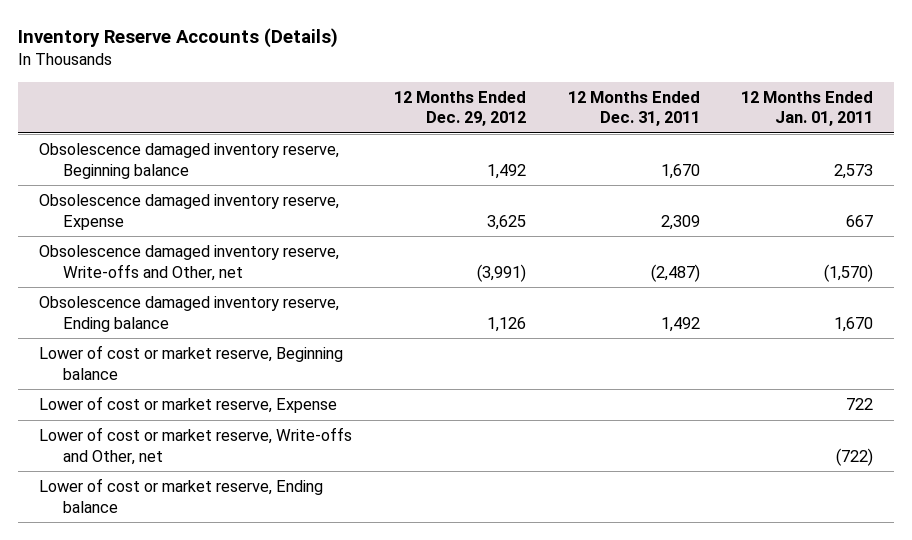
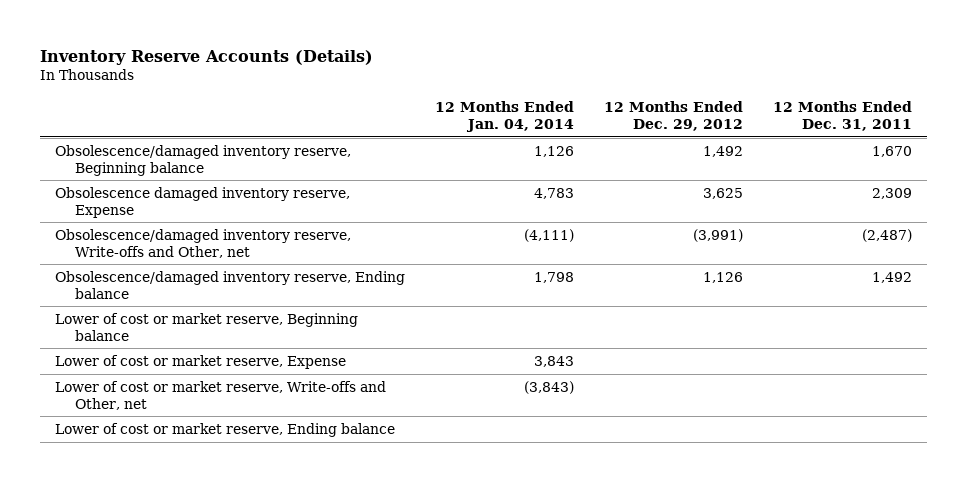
- | 12 Months Ended Dec. 29, 2012 | 12 Months Ended Dec. 31, 2011 | 12 Months Ended Jan. 01, 2011
+ | 12 Months Ended Jan. 04, 2014 | 12 Months Ended Dec. 29, 2012 | 12 Months Ended Dec. 31, 2011
- Obsolescence damaged inventory reserve, Beginning balance | 1,492 | 1,670 | 2,573
+ Obsolescence/damaged inventory reserve, Beginning balance | 1,126 | 1,492 | 1,670
- Obsolescence damaged inventory reserve, Write-offs and Other, net | (3,991) | (2,487) | (1,570)
- Obsolescence damaged inventory reserve, Ending balance | 1,126 | 1,492 | 1,670
+ Obsolescence/damaged inventory reserve, Write-offs and Other, net | (4,111) | (3,991) | (2,487)
+ Obsolescence/damaged inventory reserve, Ending balance | 1,798 | 1,126 | 1,492

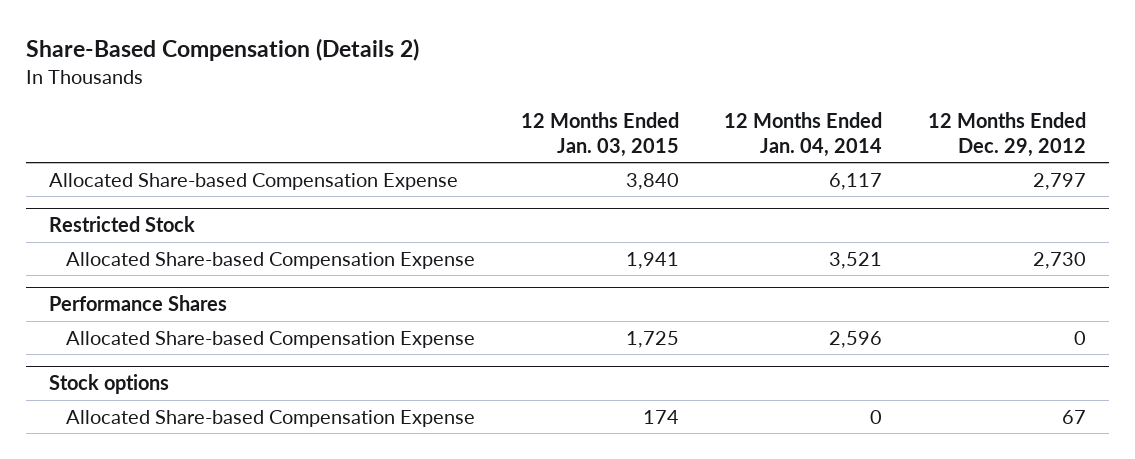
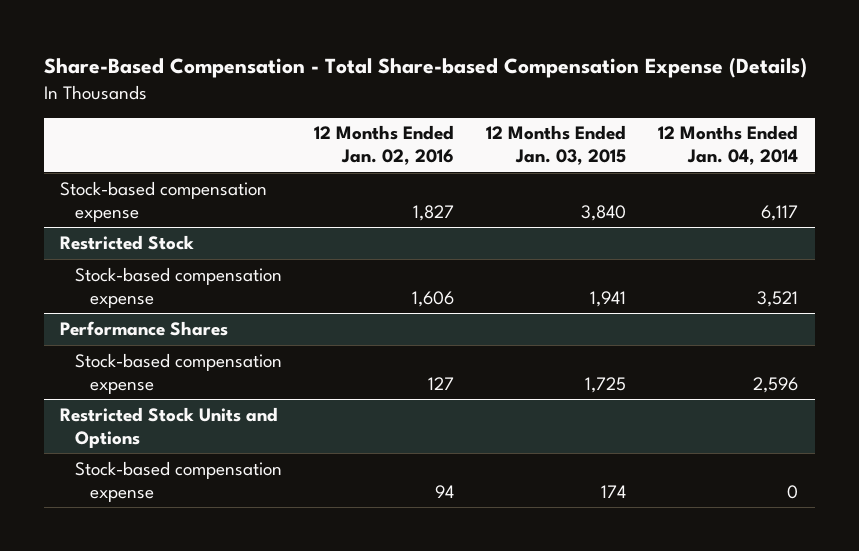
- Share-Based Compensation (Details 2)
+ Share-Based Compensation - Total Share-based Compensation Expense (Details)
- | 12 Months Ended Jan. 03, 2015 | 12 Months Ended Jan. 04, 2014 | 12 Months Ended Dec. 29, 2012
+ | 12 Months Ended Jan. 02, 2016 | 12 Months Ended Jan. 03, 2015 | 12 Months Ended Jan. 04, 2014
- Allocated Share-based Compensation Expense | 3,840 | 6,117 | 2,797
+ Stock-based compensation expense | 1,827 | 3,840 | 6,117
@ Restricted Stock
- Allocated Share-based Compensation Expense | 1,941 | 3,521 | 2,730
+ Stock-based compensation expense | 1,606 | 1,941 | 3,521
@ Performance Shares
- Allocated Share-based Compensation Expense | 1,725 | 2,596 | 0
- Stock options
- Allocated Share-based Compensation Expense | 174 | 0 | 67
@ Performance Shares
+ Stock-based compensation expense | 127 | 1,725 | 2,596
+ Restricted Stock Units and Options
+ Stock-based compensation expense | 94 | 174 | 0

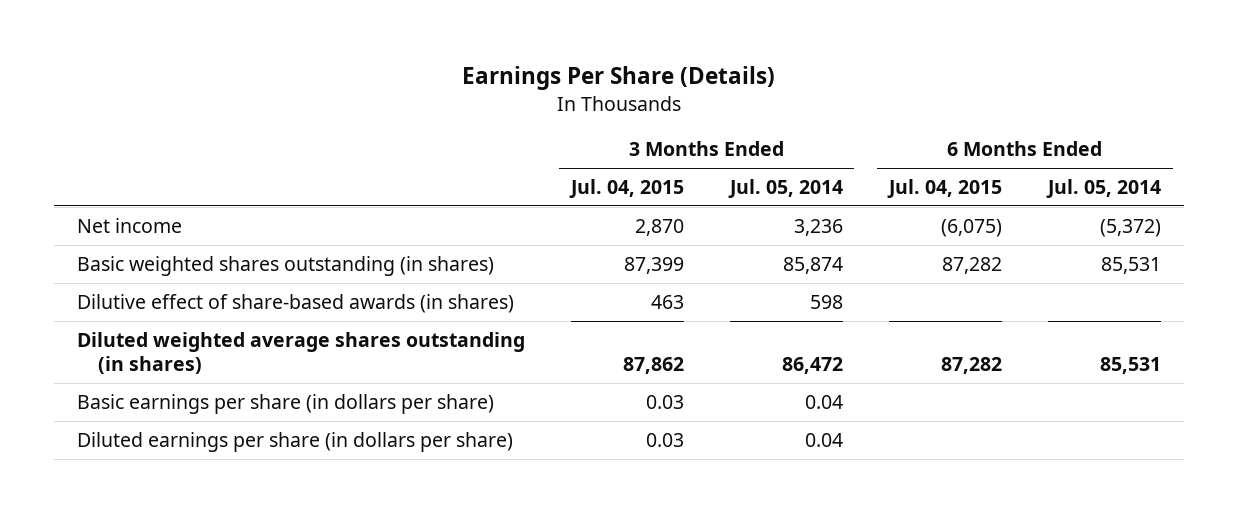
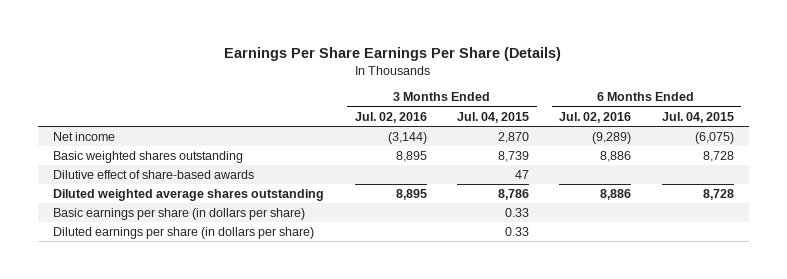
- Earnings Per Share (Details)
+ Earnings Per Share Earnings Per Share (Details)
- | 3 Months Ended Jul. 04, 2015 | 3 Months Ended Jul. 05, 2014 | 6 Months Ended Jul. 04, 2015 | 6 Months Ended Jul. 05, 2014
+ | 3 Months Ended Jul. 02, 2016 | 3 Months Ended Jul. 04, 2015 | 6 Months Ended Jul. 02, 2016 | 6 Months Ended Jul. 04, 2015
- Basic weighted shares outstanding (in shares) | 87,399 | 85,874 | 87,282 | 85,531
- Dilutive effect of share-based awards (in shares) | 463 | 598 | |
- Diluted weighted average shares outstanding (in shares) | 87,862 | 86,472 | 87,282 | 85,531
- Basic earnings per share (in dollars per share) | 0.03 | 0.04 | |
- Diluted earnings per share (in dollars per share) | 0.03 | 0.04 | |
+ Basic weighted shares outstanding | 8,895 | 8,739 | 8,886 | 8,728
+ Dilutive effect of share-based awards | | 47 | |
+ Diluted weighted average shares outstanding | 8,895 | 8,786 | 8,886 | 8,728
+ Basic earnings per share (in dollars per share) | | 0.33 | |
+ Diluted earnings per share (in dollars per share) | | 0.33 | |

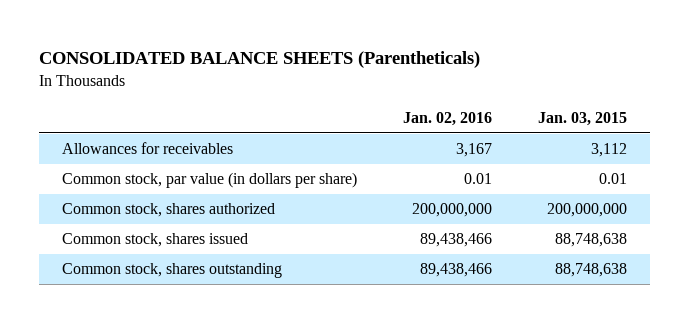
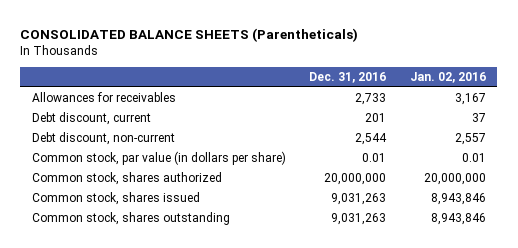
- | Jan. 02, 2016 | Jan. 03, 2015
+ | Dec. 31, 2016 | Jan. 02, 2016
+ Debt discount, current | 201 | 37
+ Debt discount, non-current | 2,544 | 2,557
- Common stock, shares authorized | 200,000,000 | 200,000,000
- Common stock, shares issued | 89,438,466 | 88,748,638
- Common stock, shares outstanding | 89,438,466 | 88,748,638
+ Common stock, shares authorized | 20,000,000 | 20,000,000
+ Common stock, shares issued | 9,031,263 | 8,943,846
+ Common stock, shares outstanding | 9,031,263 | 8,943,846

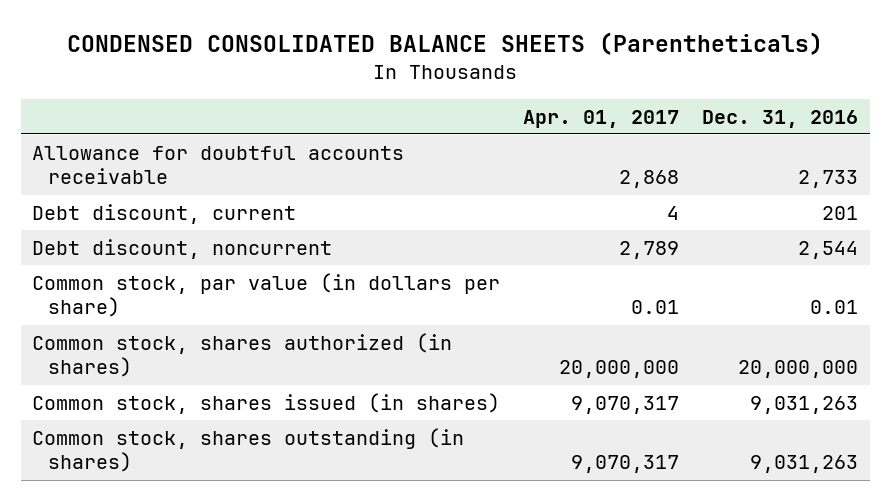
- CONSOLIDATED BALANCE SHEETS (Parentheticals)
+ CONDENSED CONSOLIDATED BALANCE SHEETS (Parentheticals)
- | Dec. 31, 2016 | Jan. 02, 2016
+ | Apr. 01, 2017 | Dec. 31, 2016
- Allowances for receivables | 2,733 | 3,167
+ Allowance for doubtful accounts receivable | 2,868 | 2,733
- Debt discount, non-current | 2,544 | 2,557
+ Debt discount, noncurrent | 2,789 | 2,544
- Common stock, shares authorized | 20,000,000 | 20,000,000
- Common stock, shares issued | 9,031,263 | 8,943,846
- Common stock, shares outstanding | 9,031,263 | 8,943,846
+ Common stock, shares authorized (in shares) | 20,000,000 | 20,000,000
+ Common stock, shares issued (in shares) | 9,070,317 | 9,031,263
+ Common stock, shares outstanding (in shares) | 9,070,317 | 9,031,263

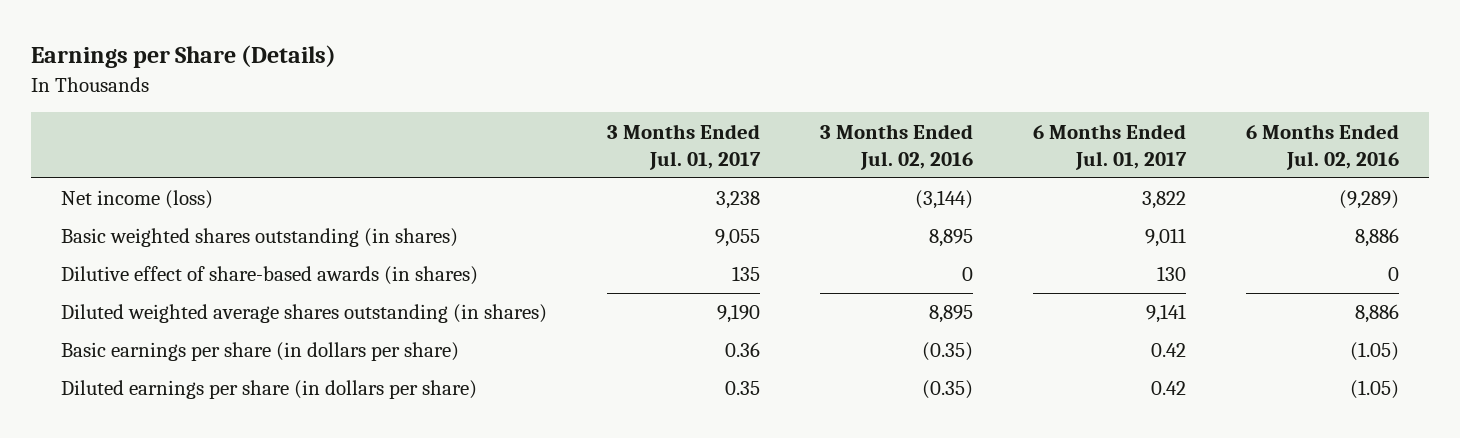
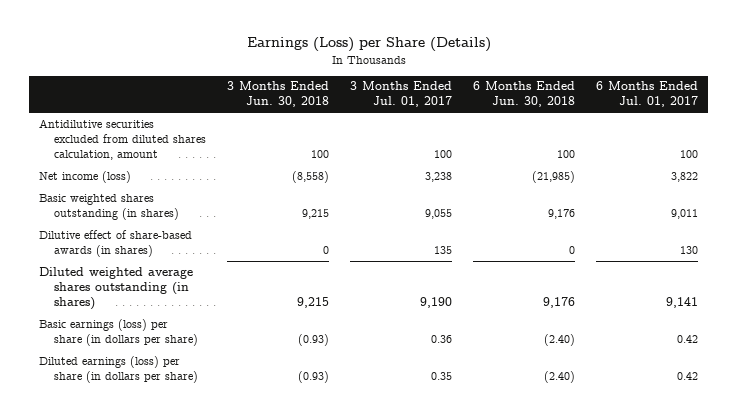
- Earnings per Share (Details)
+ Earnings (Loss) per Share (Details)
- | 3 Months Ended Jul. 01, 2017 | 3 Months Ended Jul. 02, 2016 | 6 Months Ended Jul. 01, 2017 | 6 Months Ended Jul. 02, 2016
+ | 3 Months Ended Jun. 30, 2018 | 3 Months Ended Jul. 01, 2017 | 6 Months Ended Jun. 30, 2018 | 6 Months Ended Jul. 01, 2017
+ Antidilutive securities excluded from diluted shares calculation, amount | 100 | 100 | 100 | 100
- Basic earnings per share (in dollars per share) | 0.36 | (0.35) | 0.42 | (1.05)
- Diluted earnings per share (in dollars per share) | 0.35 | (0.35) | 0.42 | (1.05)
+ Basic earnings (loss) per share (in dollars per share) | (0.93) | 0.36 | (2.40) | 0.42
+ Diluted earnings (loss) per share (in dollars per share) | (0.93) | 0.35 | (2.40) | 0.42

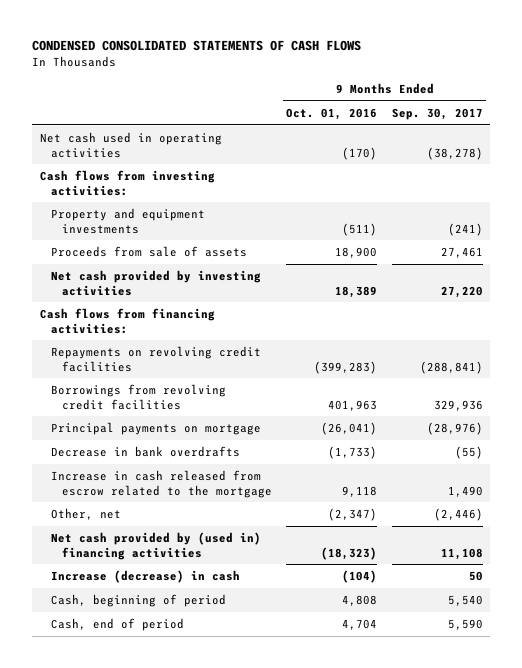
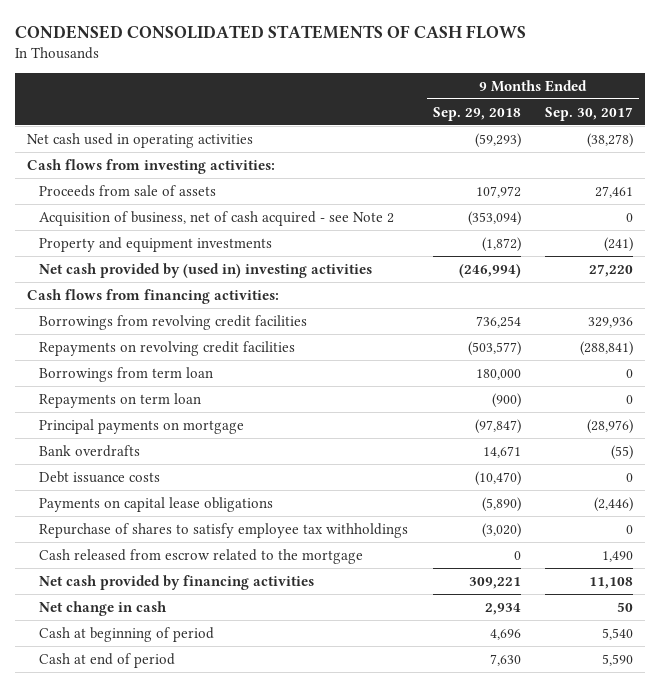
- | 9 Months Ended Oct. 01, 2016 | 9 Months Ended Sep. 30, 2017
+ | 9 Months Ended Sep. 29, 2018 | 9 Months Ended Sep. 30, 2017
- Net cash provided by investing activities | 18,389 | 27,220
+ Acquisition of business, net of cash acquired - see Note 2 | (353,094) | 0
moved down: Property and equipment investments | (1,872) | (241)
+ Net cash provided by (used in) investing activities | (246,994) | 27,220
moved down: Repayments on revolving credit facilities | (503,577) | (288,841)
+ Borrowings from term loan | 180,000 | 0
+ Repayments on term loan | (900) | 0
- Decrease in bank overdrafts | (1,733) | (55)
- Increase in cash released from escrow related to the mortgage | 9,118 | 1,490
- Other, net | (2,347) | (2,446)
- Net cash provided by (used in) financing activities | (18,323) | 11,108
- Increase (decrease) in cash | (104) | 50
- Cash, beginning of period | 4,808 | 5,540
- Cash, end of period | 4,704 | 5,590
+ Bank overdrafts | 14,671 | (55)
+ Debt issuance costs | (10,470) | 0
+ Payments on capital lease obligations | (5,890) | (2,446)
+ Repurchase of shares to satisfy employee tax withholdings | (3,020) | 0
+ Cash released from escrow related to the mortgage | 0 | 1,490
+ Net cash provided by financing activities | 309,221 | 11,108
+ Net change in cash | 2,934 | 50
+ Cash at beginning of period | 4,696 | 5,540
+ Cash at end of period | 7,630 | 5,590

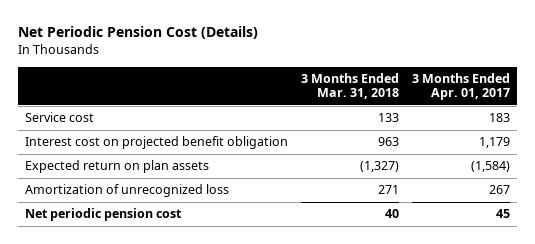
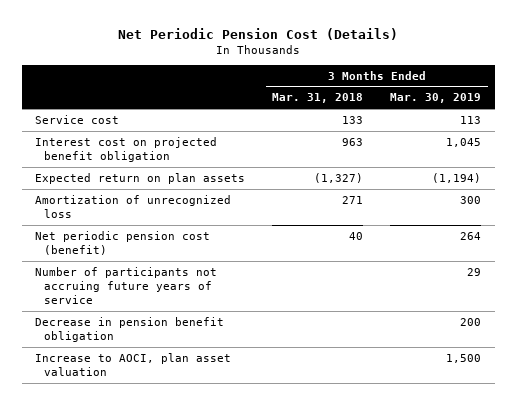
- | 3 Months Ended Mar. 31, 2018 | 3 Months Ended Apr. 01, 2017
+ | 3 Months Ended Mar. 31, 2018 | 3 Months Ended Mar. 30, 2019
- Net periodic pension cost | 40 | 45
+ Net periodic pension cost (benefit) | 40 | 264
+ Number of participants not accruing future years of service | | 29
+ Decrease in pension benefit obligation | | 200
+ Increase to AOCI, plan asset valuation | | 1,500

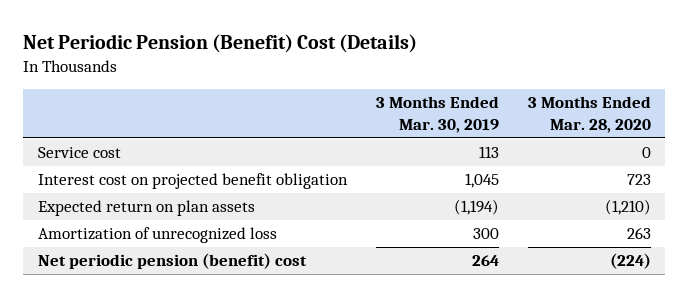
- Net Periodic Pension Cost (Details)
+ Net Periodic Pension (Benefit) Cost (Details)
- | 3 Months Ended Mar. 31, 2018 | 3 Months Ended Mar. 30, 2019
+ | 3 Months Ended Mar. 30, 2019 | 3 Months Ended Mar. 28, 2020
- Net periodic pension cost (benefit) | 40 | 264
- Number of participants not accruing future years of service | | 29
- Decrease in pension benefit obligation | | 200
- Increase to AOCI, plan asset valuation | | 1,500
+ Net periodic pension (benefit) cost | 264 | (224)

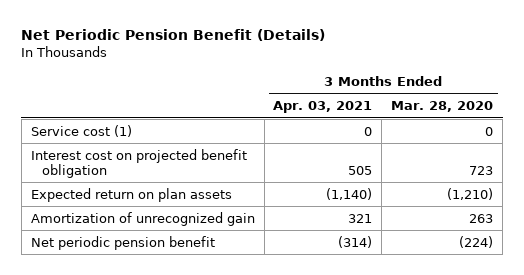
- Net Periodic Pension (Benefit) Cost (Details)
+ Net Periodic Pension Benefit (Details)
- | 3 Months Ended Mar. 30, 2019 | 3 Months Ended Mar. 28, 2020
+ | 3 Months Ended Apr. 03, 2021 | 3 Months Ended Mar. 28, 2020
- Service cost | 113 | 0
+ Service cost (1) | 0 | 0
- Amortization of unrecognized loss | 300 | 263
- Net periodic pension (benefit) cost | 264 | (224)
+ Amortization of unrecognized gain | 321 | 263
+ Net periodic pension benefit | (314) | (224)

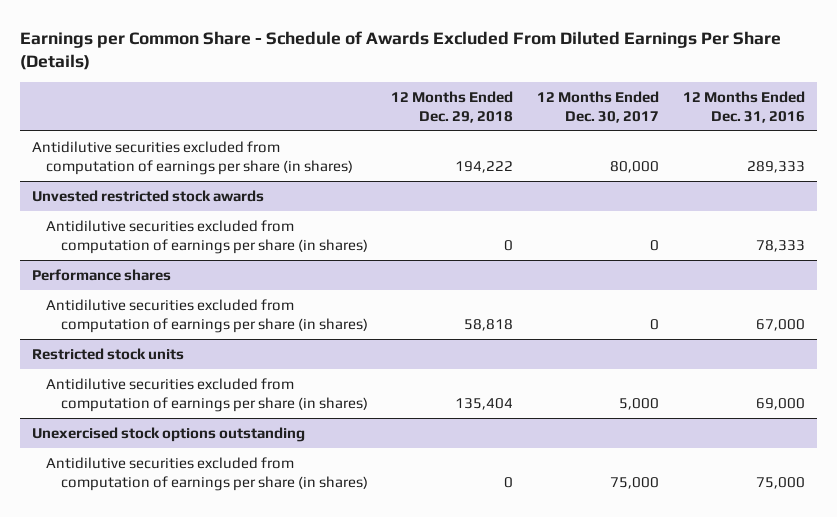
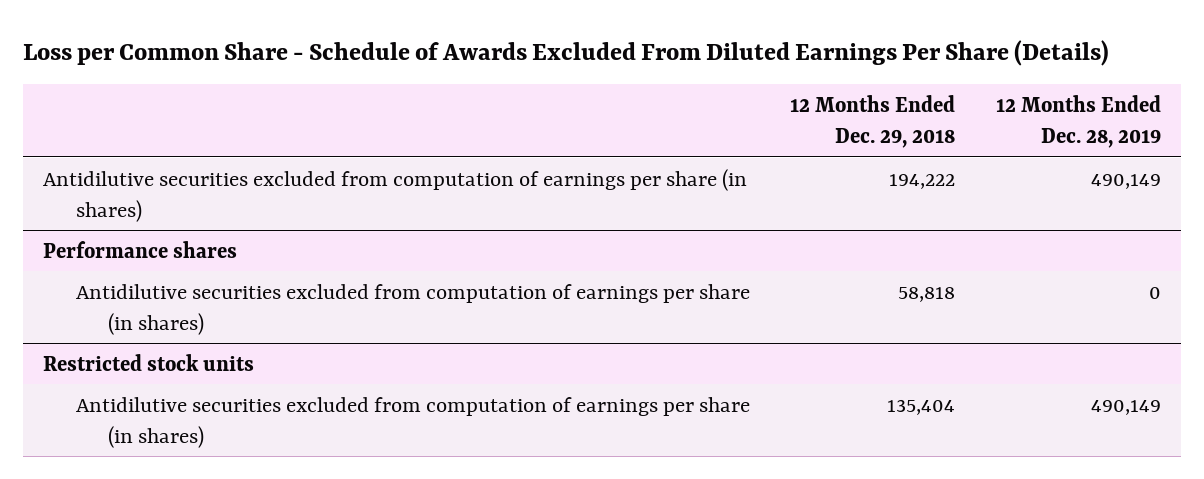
- Earnings per Common Share - Schedule of Awards Excluded From Diluted Earnings Per Share (Details)
+ Loss per Common Share - Schedule of Awards Excluded From Diluted Earnings Per Share (Details)
- | 12 Months Ended Dec. 29, 2018 | 12 Months Ended Dec. 30, 2017 | 12 Months Ended Dec. 31, 2016
+ | 12 Months Ended Dec. 29, 2018 | 12 Months Ended Dec. 28, 2019
- Unvested restricted stock awards
- Antidilutive securities excluded from computation of earnings per share (in shares) | 0 | 0 | 78,333
- Unexercised stock options outstanding
- Antidilutive securities excluded from computation of earnings per share (in shares) | 0 | 75,000 | 75,000

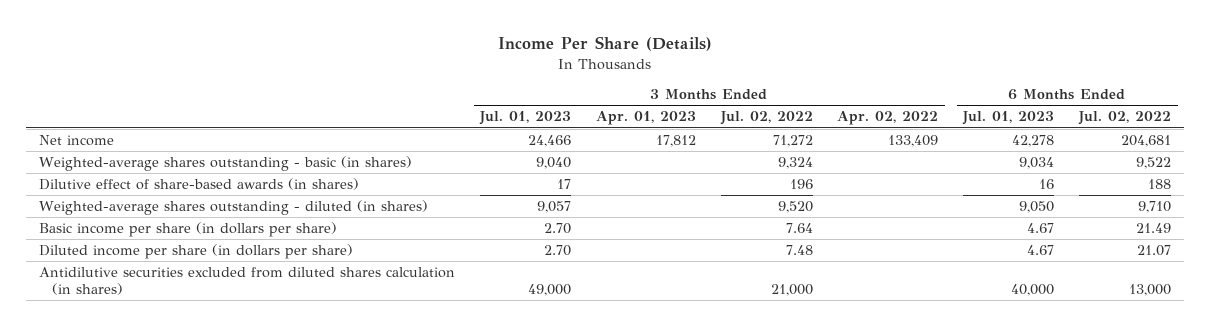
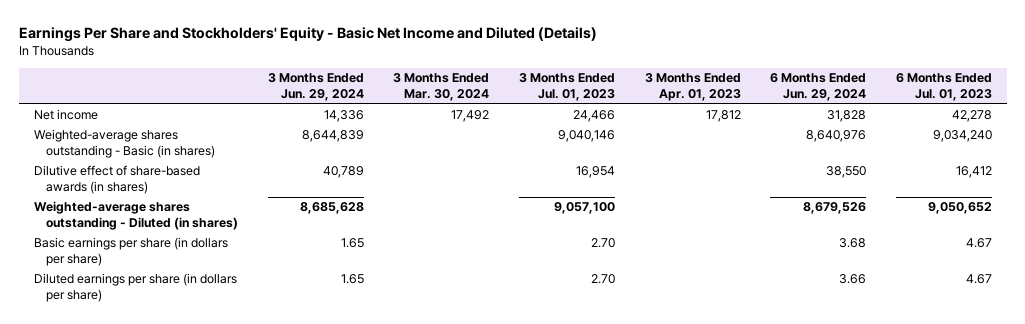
- Income Per Share (Details)
+ Earnings Per Share and Stockholders' Equity - Basic Net Income and Diluted (Details)
- | 3 Months Ended Jul. 01, 2023 | 3 Months Ended Apr. 01, 2023 | 3 Months Ended Jul. 02, 2022 | 3 Months Ended Apr. 02, 2022 | 6 Months Ended Jul. 01, 2023 | 6 Months Ended Jul. 02, 2022
+ | 3 Months Ended Jun. 29, 2024 | 3 Months Ended Mar. 30, 2024 | 3 Months Ended Jul. 01, 2023 | 3 Months Ended Apr. 01, 2023 | 6 Months Ended Jun. 29, 2024 | 6 Months Ended Jul. 01, 2023
- Weighted-average shares outstanding - basic (in shares) | 9,040 | | 9,324 | | 9,034 | 9,522
- Dilutive effect of share-based awards (in shares) | 17 | | 196 | | 16 | 188
- Weighted-average shares outstanding - diluted (in shares) | 9,057 | | 9,520 | | 9,050 | 9,710
- Basic income per share (in dollars per share) | 2.70 | | 7.64 | | 4.67 | 21.49
- Diluted income per share (in dollars per share) | 2.70 | | 7.48 | | 4.67 | 21.07
- Antidilutive securities excluded from diluted shares calculation (in shares) | 49,000 | | 21,000 | | 40,000 | 13,000
+ Weighted-average shares outstanding - Basic (in shares) | 8,644,839 | | 9,040,146 | | 8,640,976 | 9,034,240
+ Dilutive effect of share-based awards (in shares) | 40,789 | | 16,954 | | 38,550 | 16,412
+ Weighted-average shares outstanding - Diluted (in shares) | 8,685,628 | | 9,057,100 | | 8,679,526 | 9,050,652
+ Basic earnings per share (in dollars per share) | 1.65 | | 2.70 | | 3.68 | 4.67
+ Diluted earnings per share (in dollars per share) | 1.65 | | 2.70 | | 3.66 | 4.67

